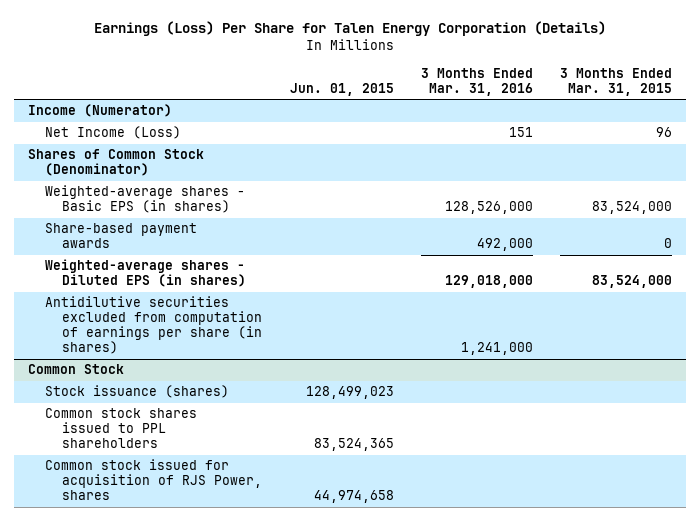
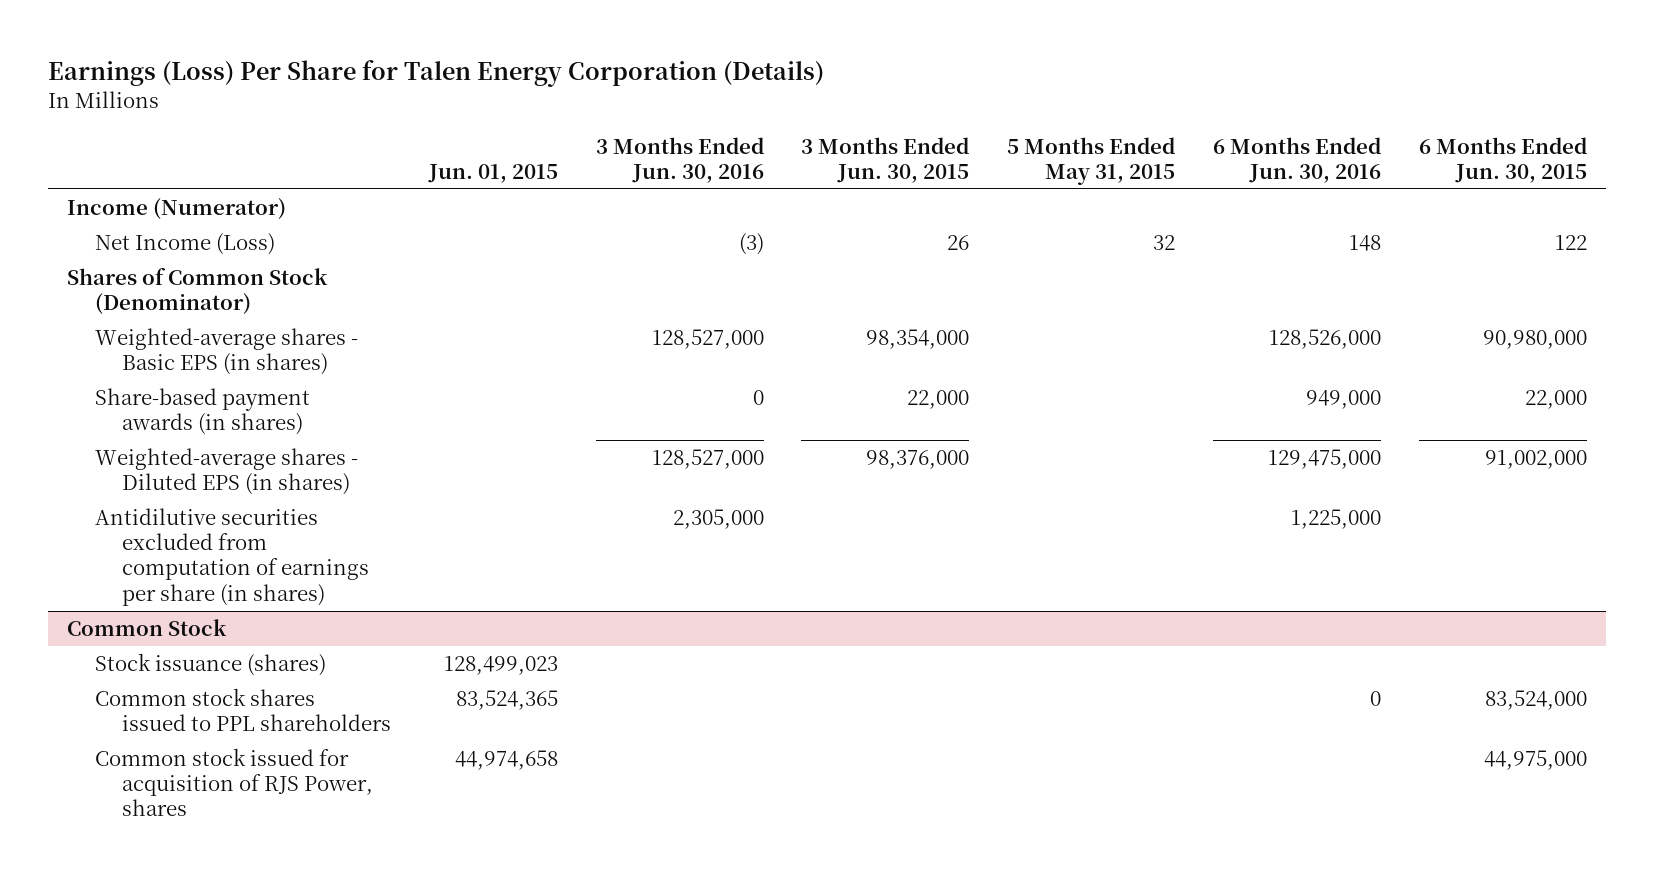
- | Jun. 01, 2015 | 3 Months Ended Mar. 31, 2016 | 3 Months Ended Mar. 31, 2015
+ | Jun. 01, 2015 | 3 Months Ended Jun. 30, 2016 | 3 Months Ended Jun. 30, 2015 | 5 Months Ended May 31, 2015 | 6 Months Ended Jun. 30, 2016 | 6 Months Ended Jun. 30, 2015
- Share-based payment awards | | 492,000 | 0
+ Share-based payment awards (in shares) | | 0 | 22,000 | | 949,000 | 22,000

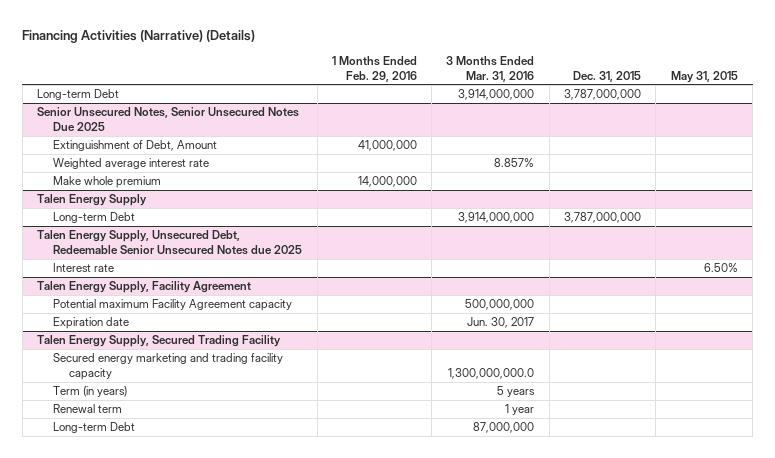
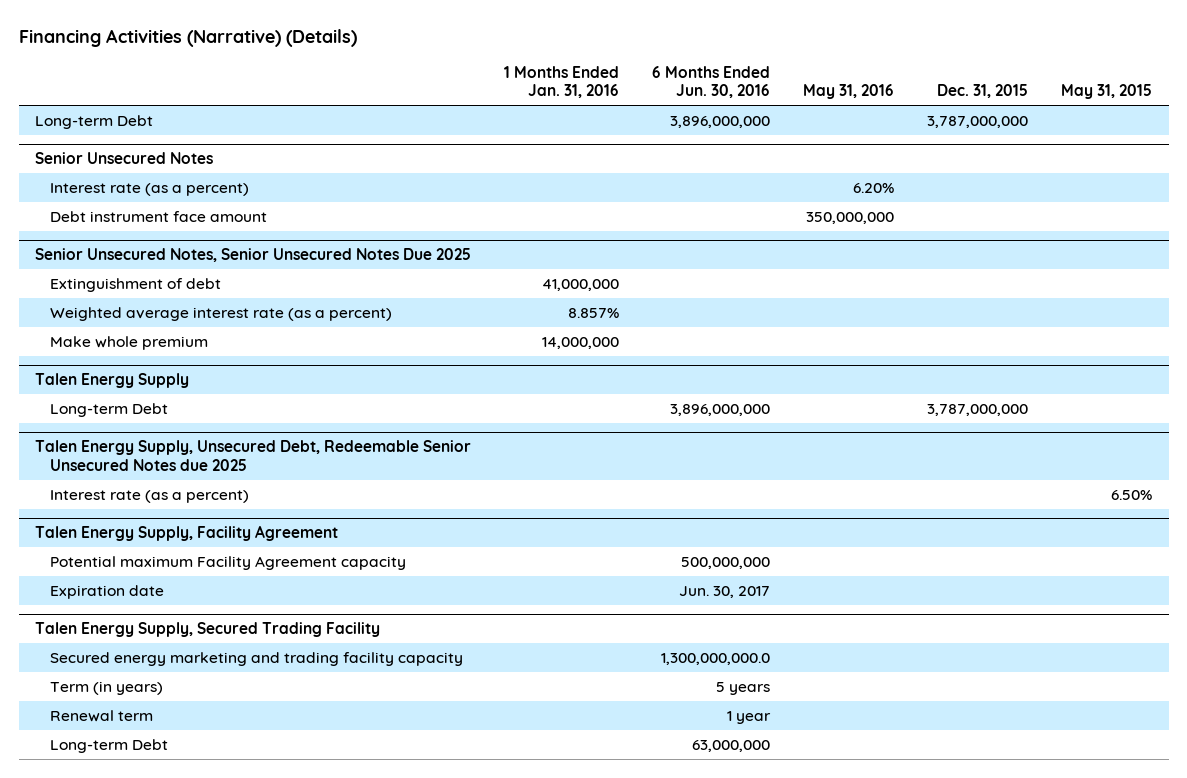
- | 1 Months Ended Feb. 29, 2016 | 3 Months Ended Mar. 31, 2016 | Dec. 31, 2015 | May 31, 2015
+ | 1 Months Ended Jan. 31, 2016 | 6 Months Ended Jun. 30, 2016 | May 31, 2016 | Dec. 31, 2015 | May 31, 2015
+ Senior Unsecured Notes
+ Interest rate (as a percent) | | | 6.20% | |
+ Debt instrument face amount | | | 350,000,000 | |
@ Senior Unsecured Notes, Senior Unsecured Notes Due 2025
- Extinguishment of Debt, Amount | 41,000,000 | | |
- Weighted average interest rate | | 8.857% | |
+ Extinguishment of debt | 41,000,000 | | | |
+ Weighted average interest rate (as a percent) | 8.857% | | | |
@ Talen Energy Supply, Unsecured Debt, Redeemable Senior Unsecured Notes due 2025
- Interest rate | | | | 6.50%
+ Interest rate (as a percent) | | | | | 6.50%

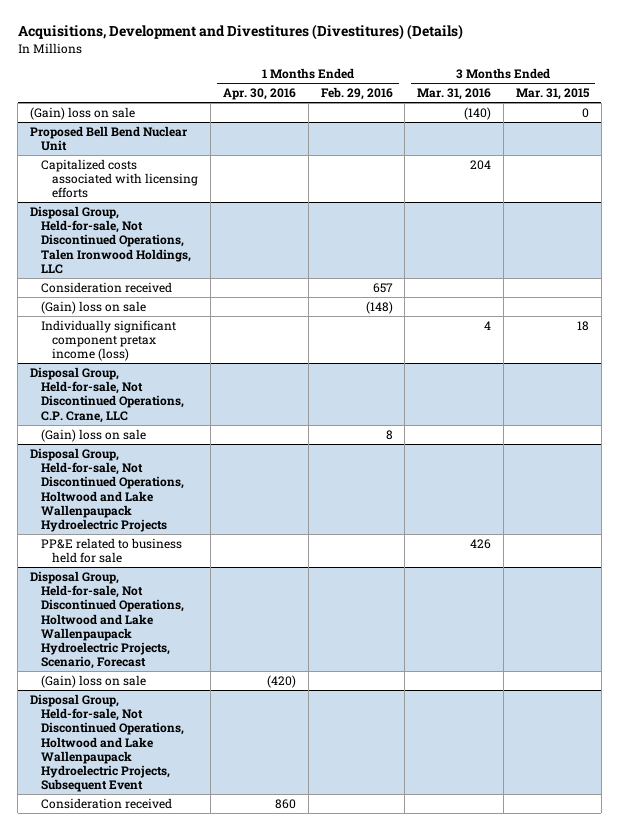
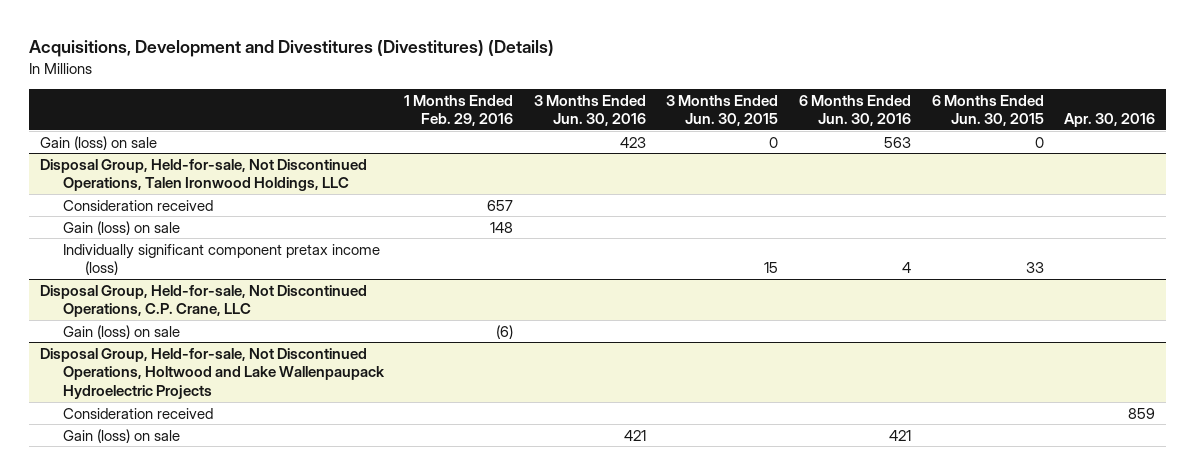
- | 1 Months Ended Apr. 30, 2016 | 1 Months Ended Feb. 29, 2016 | 3 Months Ended Mar. 31, 2016 | 3 Months Ended Mar. 31, 2015
+ | 1 Months Ended Feb. 29, 2016 | 3 Months Ended Jun. 30, 2016 | 3 Months Ended Jun. 30, 2015 | 6 Months Ended Jun. 30, 2016 | 6 Months Ended Jun. 30, 2015 | Apr. 30, 2016
- (Gain) loss on sale | | | (140) | 0
- Proposed Bell Bend Nuclear Unit
- Capitalized costs associated with licensing efforts | | | 204 |
+ Gain (loss) on sale | | 423 | 0 | 563 | 0 |
@ Disposal Group, Held-for-sale, Not Discontinued Operations, Talen Ironwood Holdings, LLC
- (Gain) loss on sale | | (148) | |
+ Gain (loss) on sale | 148 | | | | |
@ Disposal Group, Held-for-sale, Not Discontinued Operations, C.P. Crane, LLC
- (Gain) loss on sale | | 8 | |
+ Gain (loss) on sale | (6) | | | | |
@ Disposal Group, Held-for-sale, Not Discontinued Operations, Holtwood and Lake Wallenpaupack Hydroelectric Projects
- PP&E related to business held for sale | | | 426 |
- Disposal Group, Held-for-sale, Not Discontinued Operations, Holtwood and Lake Wallenpaupack Hydroelectric Projects, Scenario, Forecast
- (Gain) loss on sale | (420) | | |
- Disposal Group, Held-for-sale, Not Discontinued Operations, Holtwood and Lake Wallenpaupack Hydroelectric Projects, Subsequent Event
- Consideration received | 860 | | |
@ Disposal Group, Held-for-sale, Not Discontinued Operations, Holtwood and Lake Wallenpaupack Hydroelectric Projects
+ Consideration received | | | | | | 859
+ Gain (loss) on sale | | 421 | | 421 | |

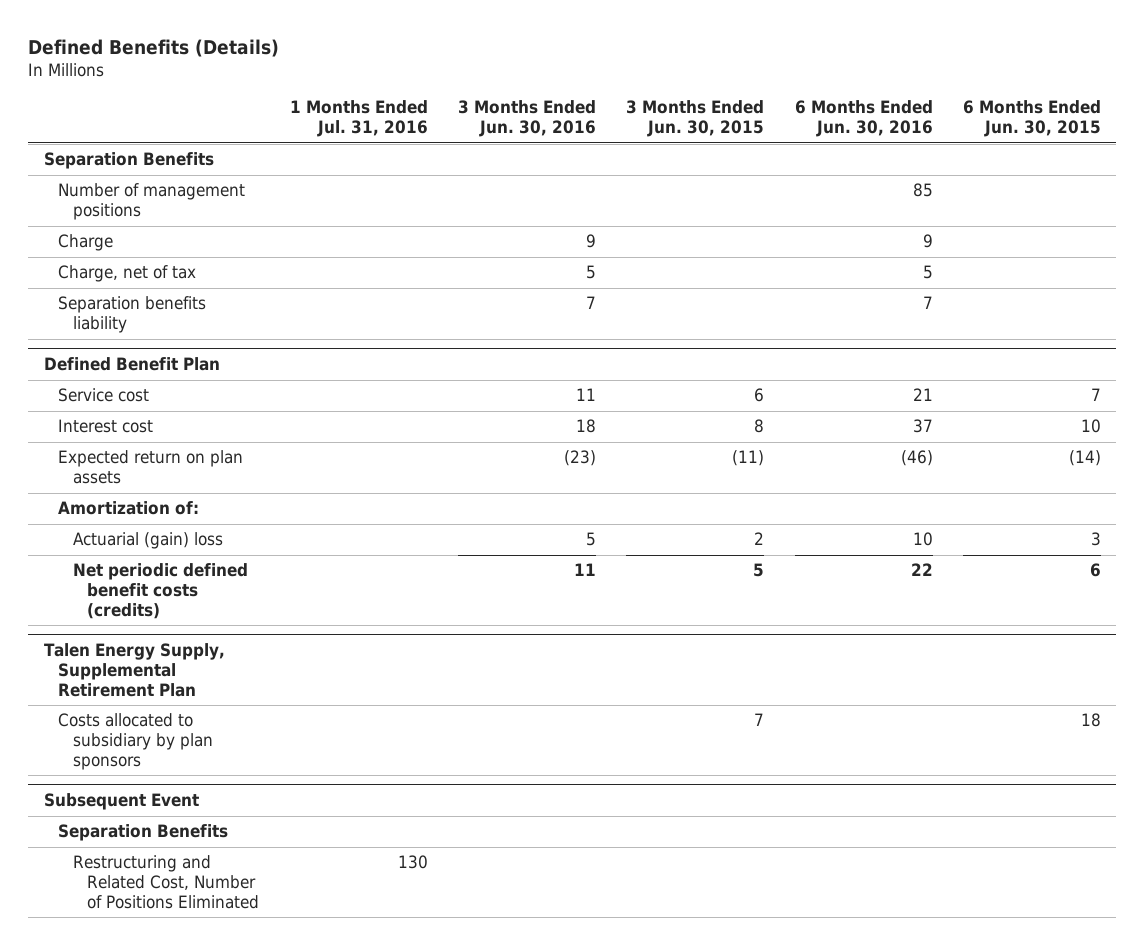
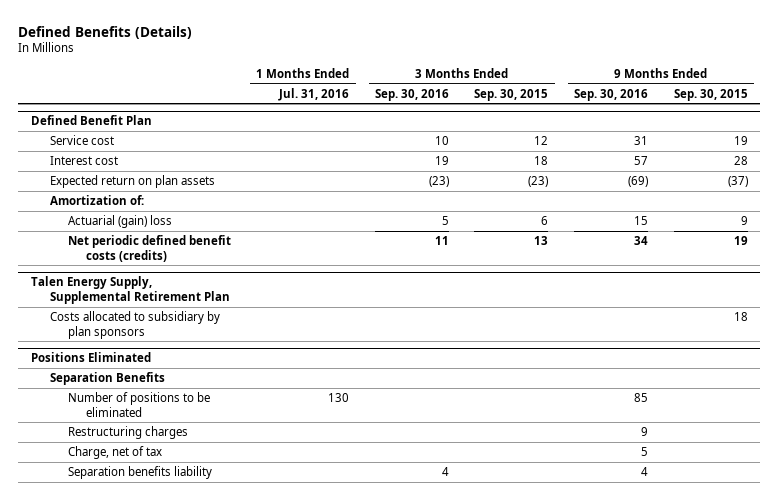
- | 1 Months Ended Jul. 31, 2016 | 3 Months Ended Jun. 30, 2016 | 3 Months Ended Jun. 30, 2015 | 6 Months Ended Jun. 30, 2016 | 6 Months Ended Jun. 30, 2015
+ | 1 Months Ended Jul. 31, 2016 | 3 Months Ended Sep. 30, 2016 | 3 Months Ended Sep. 30, 2015 | 9 Months Ended Sep. 30, 2016 | 9 Months Ended Sep. 30, 2015
- Separation Benefits
- Number of management positions | | | | 85 |
- Charge | | 9 | | 9 |
- Charge, net of tax | | 5 | | 5 |
- Separation benefits liability | | 7 | | 7 |
- Subsequent Event
- Separation Benefits
- Restructuring and Related Cost, Number of Positions Eliminated | 130 | | | |
+ Positions Eliminated
+ Separation Benefits
+ Number of positions to be eliminated | 130 | | | 85 |
+ Restructuring charges | | | | 9 |
+ Charge, net of tax | | | | 5 |
+ Separation benefits liability | | 4 | | 4 |

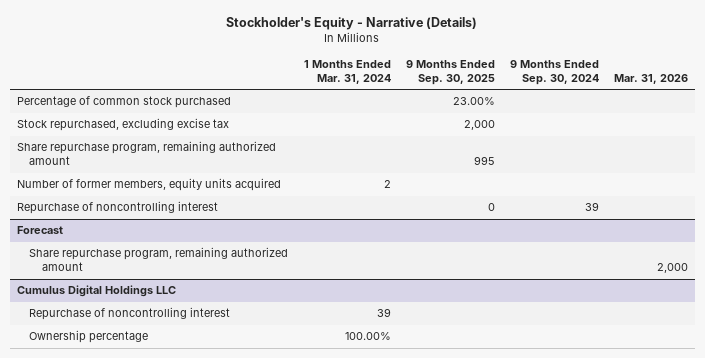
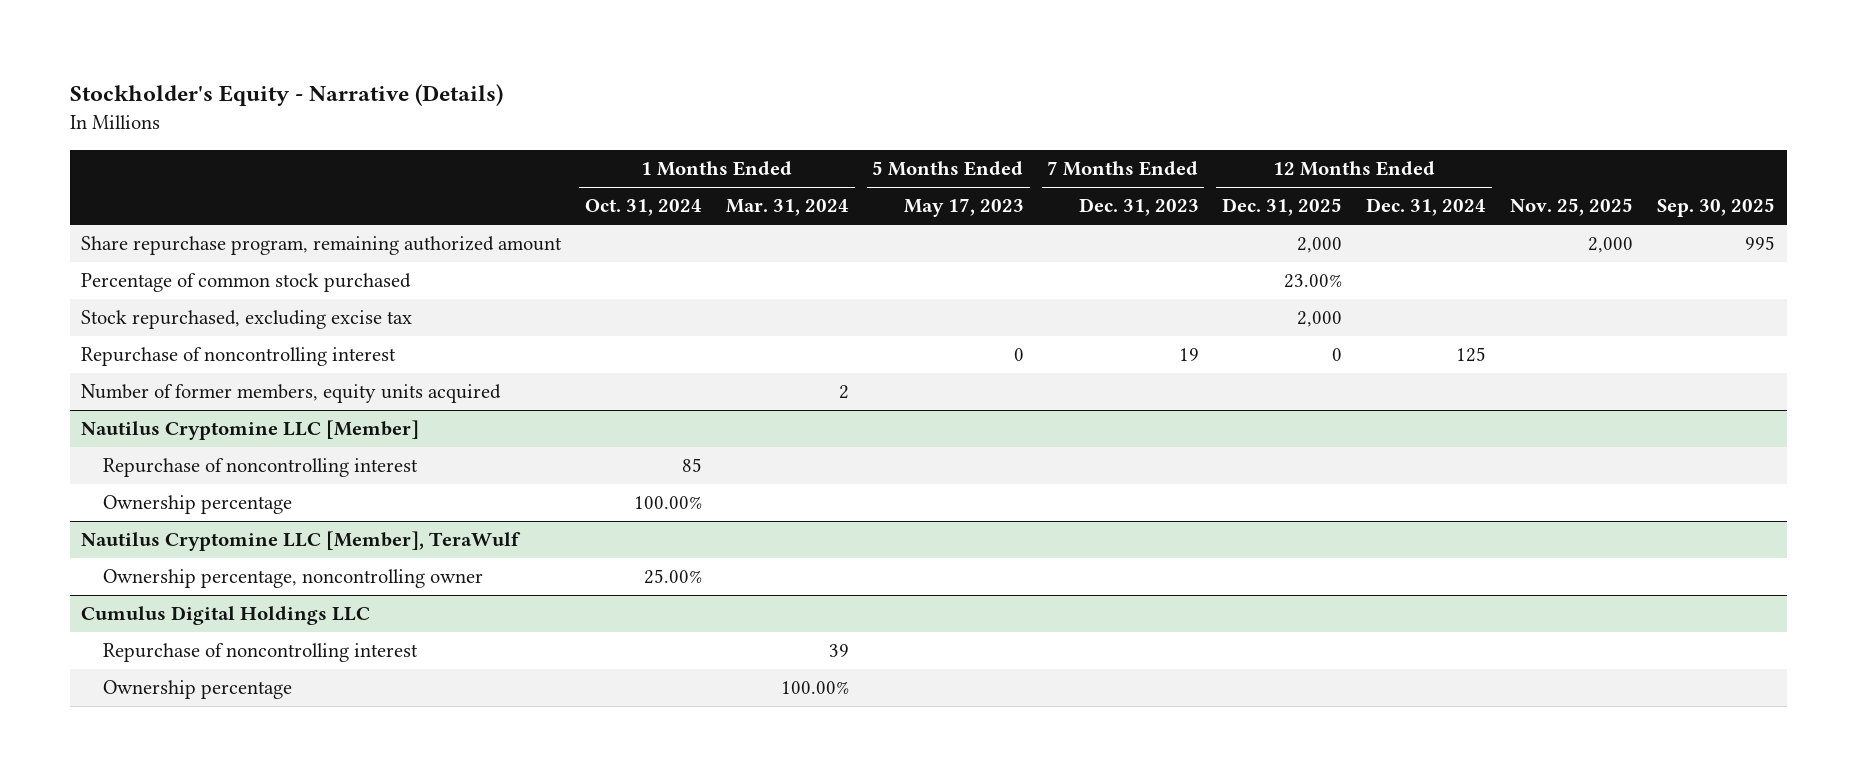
- | 1 Months Ended Mar. 31, 2024 | 9 Months Ended Sep. 30, 2025 | 9 Months Ended Sep. 30, 2024 | Mar. 31, 2026
+ | 1 Months Ended Oct. 31, 2024 | 1 Months Ended Mar. 31, 2024 | 5 Months Ended May 17, 2023 | 7 Months Ended Dec. 31, 2023 | 12 Months Ended Dec. 31, 2025 | 12 Months Ended Dec. 31, 2024 | Nov. 25, 2025 | Sep. 30, 2025
moved up: Share repurchase program, remaining authorized amount | | | | | 2,000 | | 2,000 | 995
- Forecast
- Share repurchase program, remaining authorized amount | | | | 2,000
moved down: Number of former members, equity units acquired | | 2 | | | | | |
+ Nautilus Cryptomine LLC [Member]
+ Repurchase of noncontrolling interest | 85 | | | | | | |
+ Ownership percentage | 100.00% | | | | | | |
+ Nautilus Cryptomine LLC [Member], TeraWulf
+ Ownership percentage, noncontrolling owner | 25.00% | | | | | | |

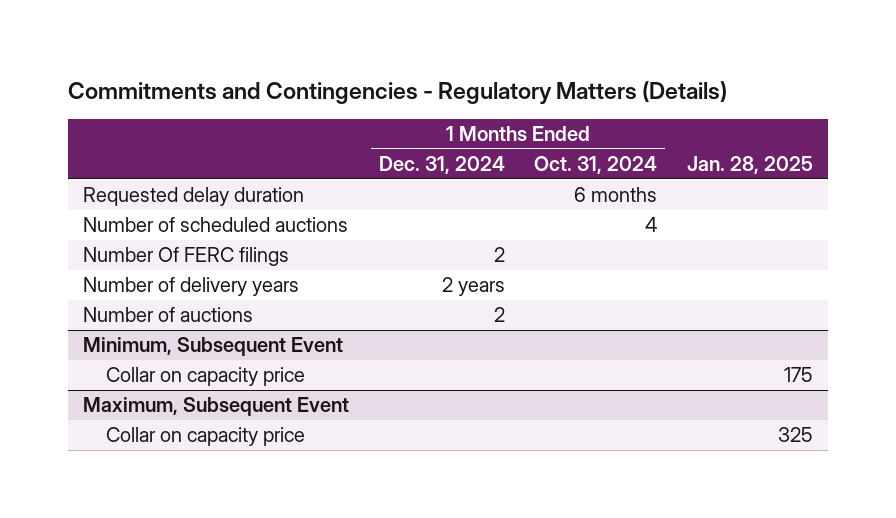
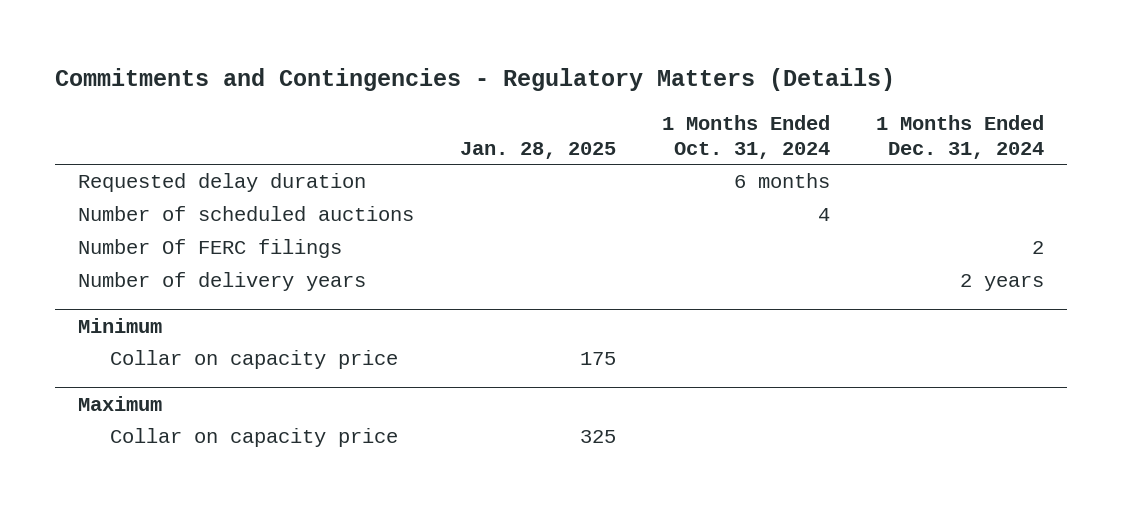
- | 1 Months Ended Dec. 31, 2024 | 1 Months Ended Oct. 31, 2024 | Jan. 28, 2025
+ | Jan. 28, 2025 | 1 Months Ended Oct. 31, 2024 | 1 Months Ended Dec. 31, 2024
- Number of auctions | 2 | |
- Minimum, Subsequent Event
+ Minimum
- Maximum, Subsequent Event
+ Maximum

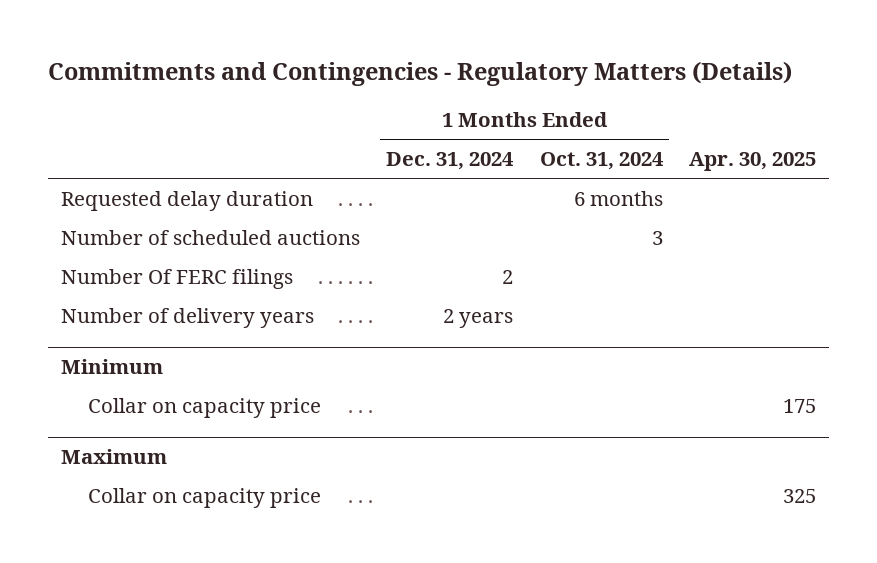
- | Jan. 28, 2025 | 1 Months Ended Oct. 31, 2024 | 1 Months Ended Dec. 31, 2024
+ | 1 Months Ended Dec. 31, 2024 | 1 Months Ended Oct. 31, 2024 | Apr. 30, 2025
- Number of scheduled auctions | | 4 |
+ Number of scheduled auctions | | 3 |

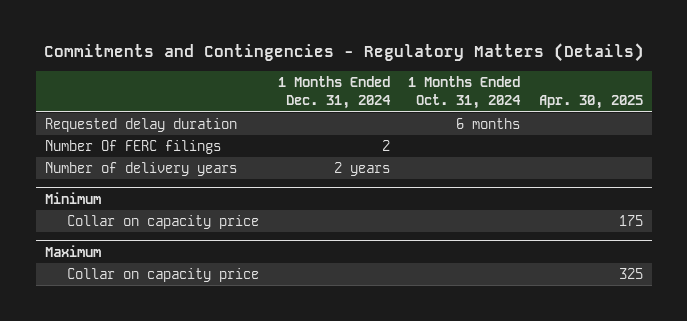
- Number of scheduled auctions | | 3 |

